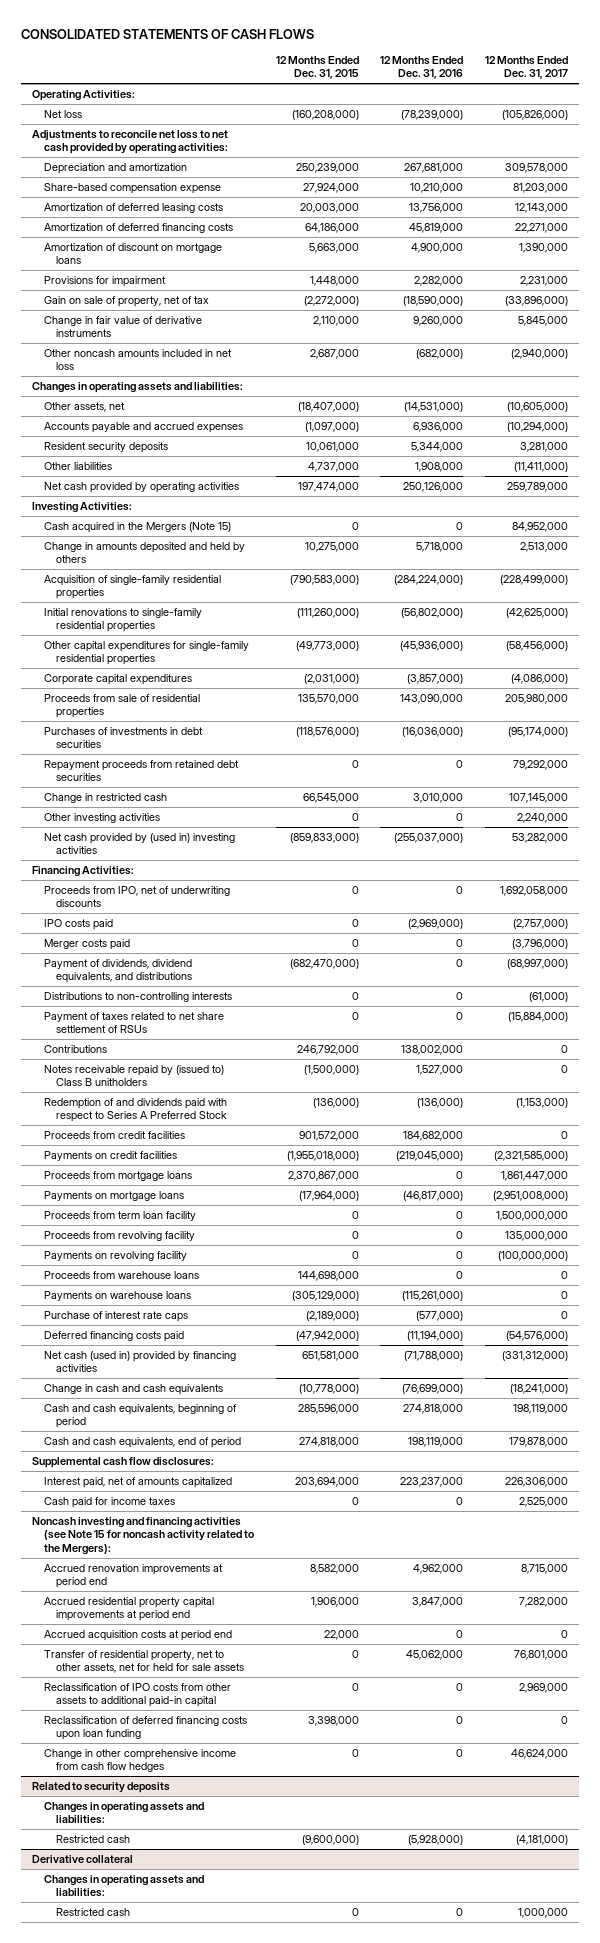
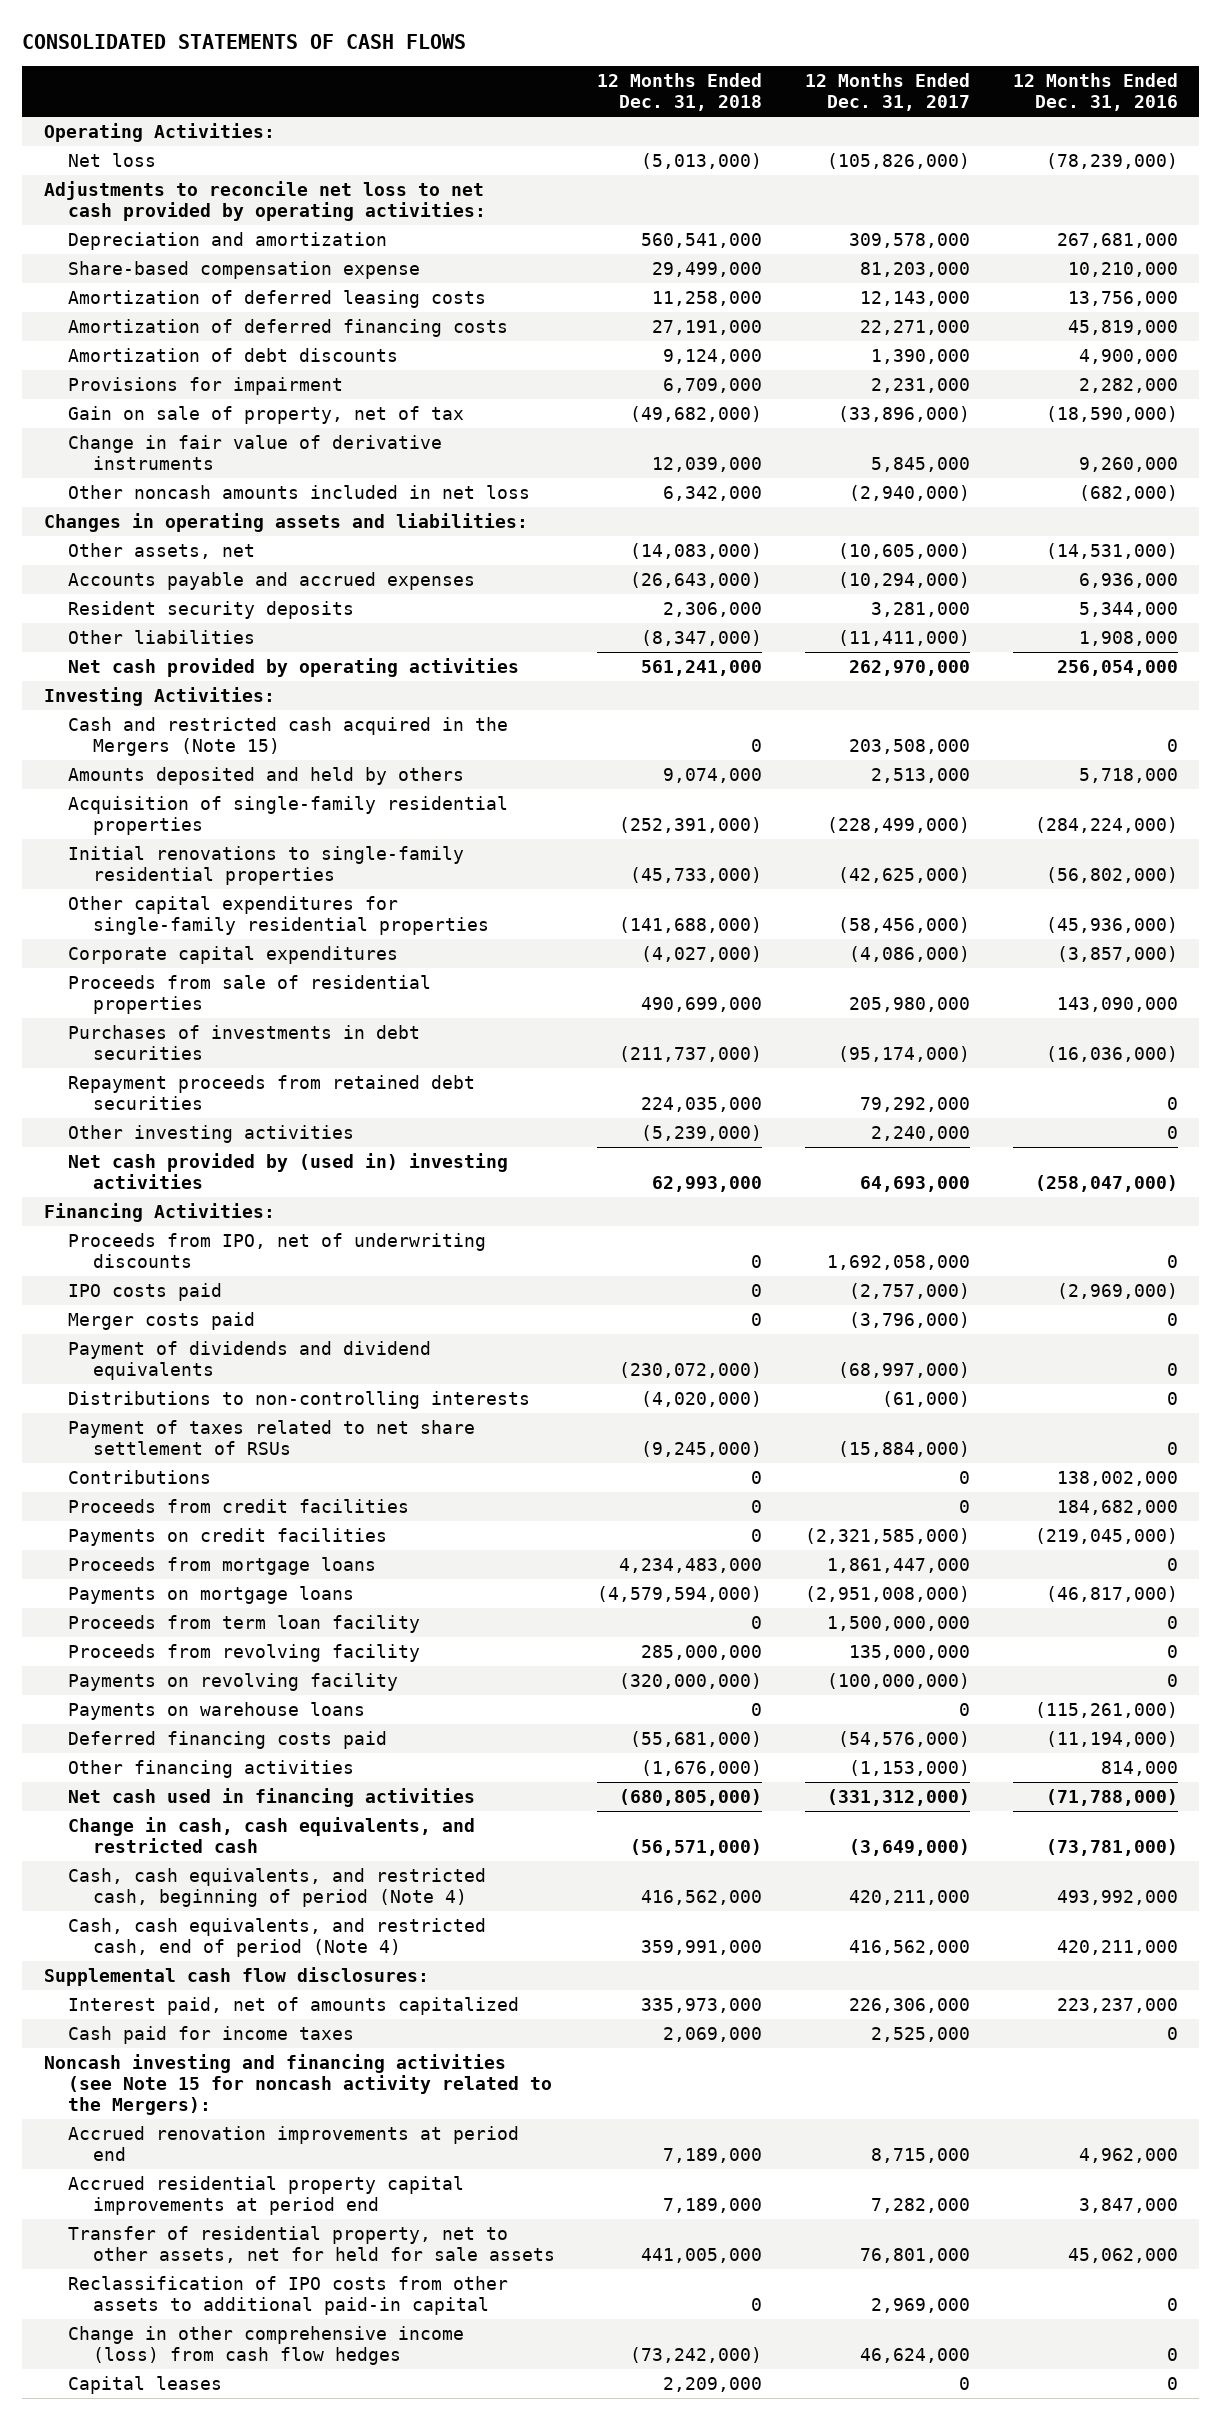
- | 12 Months Ended Dec. 31, 2015 | 12 Months Ended Dec. 31, 2016 | 12 Months Ended Dec. 31, 2017
+ | 12 Months Ended Dec. 31, 2018 | 12 Months Ended Dec. 31, 2017 | 12 Months Ended Dec. 31, 2016
- Amortization of discount on mortgage loans | 5,663,000 | 4,900,000 | 1,390,000
+ Amortization of debt discounts | 9,124,000 | 1,390,000 | 4,900,000
- Net cash provided by operating activities | 197,474,000 | 250,126,000 | 259,789,000
+ Net cash provided by operating activities | 561,241,000 | 262,970,000 | 256,054,000
- Cash acquired in the Mergers (Note 15) | 0 | 0 | 84,952,000
- Change in amounts deposited and held by others | 10,275,000 | 5,718,000 | 2,513,000
+ Cash and restricted cash acquired in the Mergers (Note 15) | 0 | 203,508,000 | 0
+ Amounts deposited and held by others | 9,074,000 | 2,513,000 | 5,718,000
- Change in restricted cash | 66,545,000 | 3,010,000 | 107,145,000
- Net cash provided by (used in) investing activities | (859,833,000) | (255,037,000) | 53,282,000
+ Net cash provided by (used in) investing activities | 62,993,000 | 64,693,000 | (258,047,000)
- Payment of dividends, dividend equivalents, and distributions | (682,470,000) | 0 | (68,997,000)
+ Payment of dividends and dividend equivalents | (230,072,000) | (68,997,000) | 0
- Notes receivable repaid by (issued to) Class B unitholders | (1,500,000) | 1,527,000 | 0
- Redemption of and dividends paid with respect to Series A Preferred Stock | (136,000) | (136,000) | (1,153,000)
- Proceeds from warehouse loans | 144,698,000 | 0 | 0
- Purchase of interest rate caps | (2,189,000) | (577,000) | 0
- Net cash (used in) provided by financing activities | 651,581,000 | (71,788,000) | (331,312,000)
- Change in cash and cash equivalents | (10,778,000) | (76,699,000) | (18,241,000)
- Cash and cash equivalents, beginning of period | 285,596,000 | 274,818,000 | 198,119,000
- Cash and cash equivalents, end of period | 274,818,000 | 198,119,000 | 179,878,000
+ Other financing activities | (1,676,000) | (1,153,000) | 814,000
+ Net cash used in financing activities | (680,805,000) | (331,312,000) | (71,788,000)
+ Change in cash, cash equivalents, and restricted cash | (56,571,000) | (3,649,000) | (73,781,000)
+ Cash, cash equivalents, and restricted cash, beginning of period (Note 4) | 416,562,000 | 420,211,000 | 493,992,000
+ Cash, cash equivalents, and restricted cash, end of period (Note 4) | 359,991,000 | 416,562,000 | 420,211,000
- Accrued acquisition costs at period end | 22,000 | 0 | 0
- Reclassification of deferred financing costs upon loan funding | 3,398,000 | 0 | 0
- Change in other comprehensive income from cash flow hedges | 0 | 0 | 46,624,000
- Related to security deposits
- Changes in operating assets and liabilities:
- Restricted cash | (9,600,000) | (5,928,000) | (4,181,000)
- Derivative collateral
- Changes in operating assets and liabilities:
- Restricted cash | 0 | 0 | 1,000,000
+ Change in other comprehensive income (loss) from cash flow hedges | (73,242,000) | 46,624,000 | 0
+ Capital leases | 2,209,000 | 0 | 0

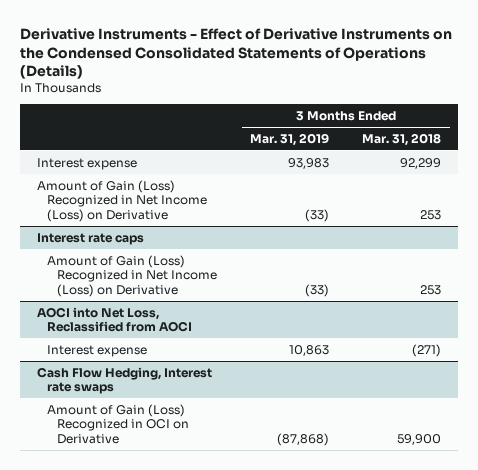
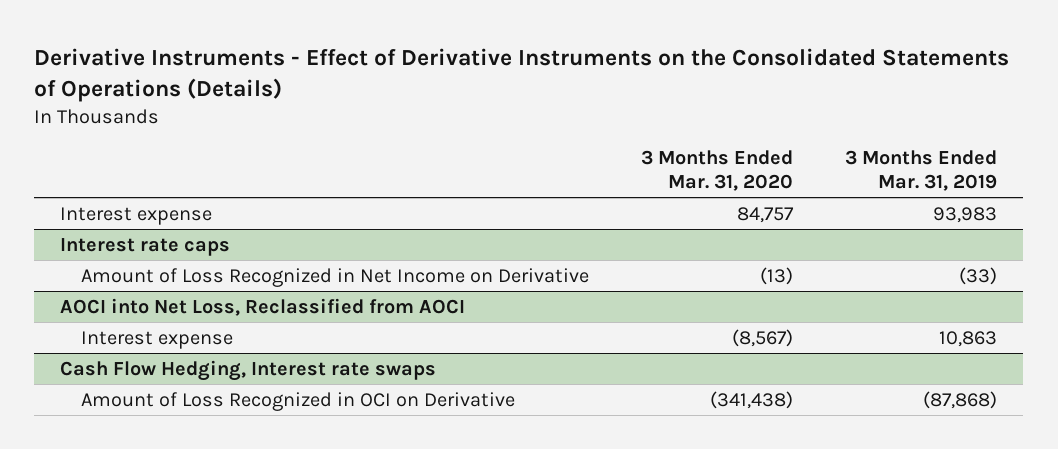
- Derivative Instruments - Effect of Derivative Instruments on the Condensed Consolidated Statements of Operations (Details)
+ Derivative Instruments - Effect of Derivative Instruments on the Consolidated Statements of Operations (Details)
- | 3 Months Ended Mar. 31, 2019 | 3 Months Ended Mar. 31, 2018
+ | 3 Months Ended Mar. 31, 2020 | 3 Months Ended Mar. 31, 2019
- Amount of Gain (Loss) Recognized in Net Income (Loss) on Derivative | (33) | 253
@ Interest rate caps
- Amount of Gain (Loss) Recognized in Net Income (Loss) on Derivative | (33) | 253
+ Amount of Loss Recognized in Net Income on Derivative | (13) | (33)
@ Cash Flow Hedging, Interest rate swaps
- Amount of Gain (Loss) Recognized in OCI on Derivative | (87,868) | 59,900
+ Amount of Loss Recognized in OCI on Derivative | (341,438) | (87,868)

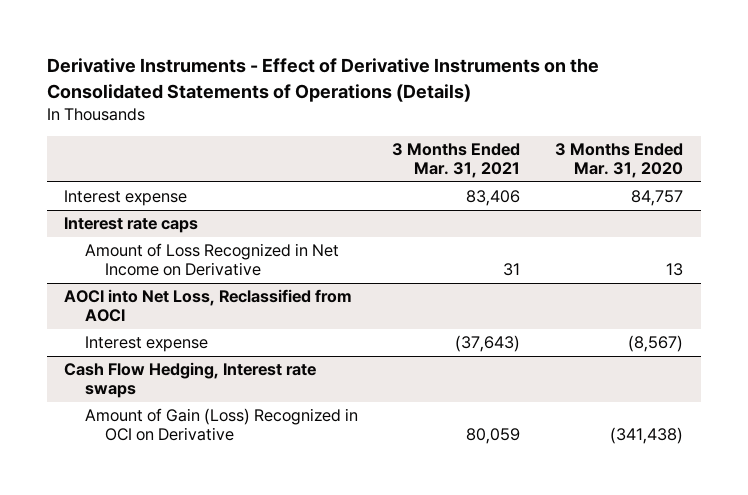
- | 3 Months Ended Mar. 31, 2020 | 3 Months Ended Mar. 31, 2019
+ | 3 Months Ended Mar. 31, 2021 | 3 Months Ended Mar. 31, 2020
@ Interest rate caps
- Amount of Loss Recognized in Net Income on Derivative | (13) | (33)
+ Amount of Loss Recognized in Net Income on Derivative | 31 | 13
@ Cash Flow Hedging, Interest rate swaps
- Amount of Loss Recognized in OCI on Derivative | (341,438) | (87,868)
+ Amount of Gain (Loss) Recognized in OCI on Derivative | 80,059 | (341,438)

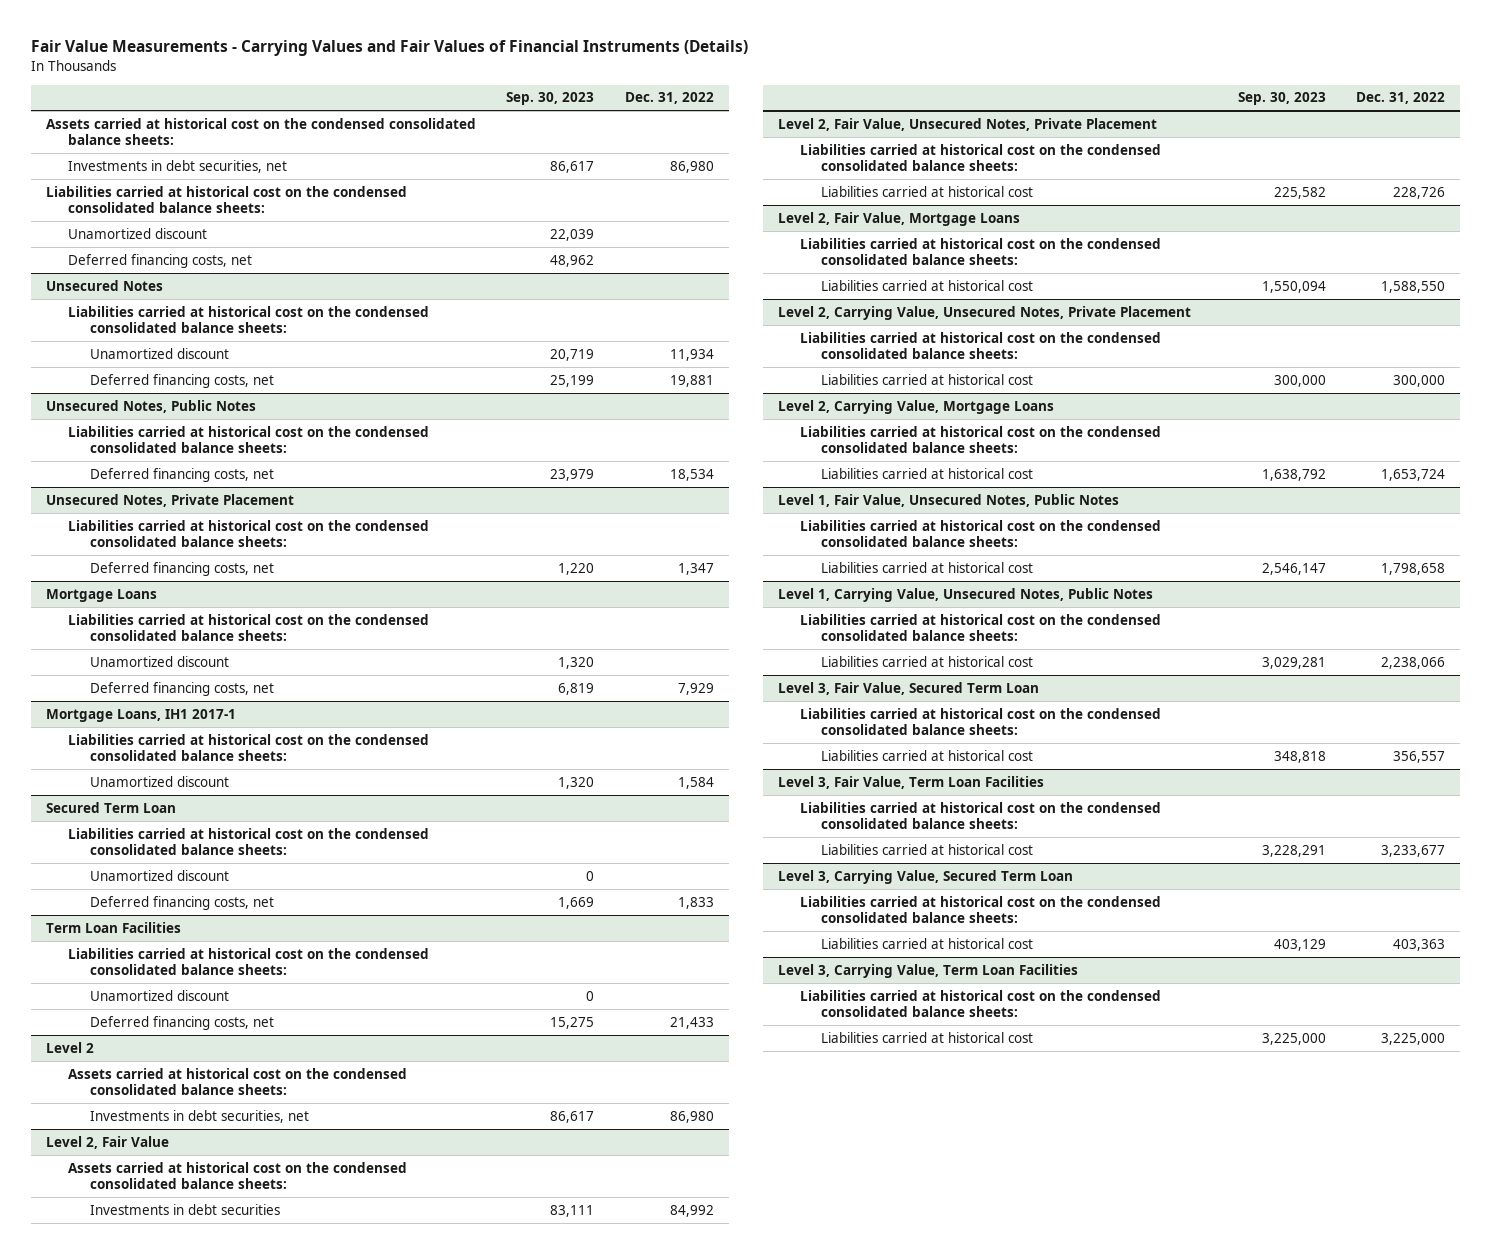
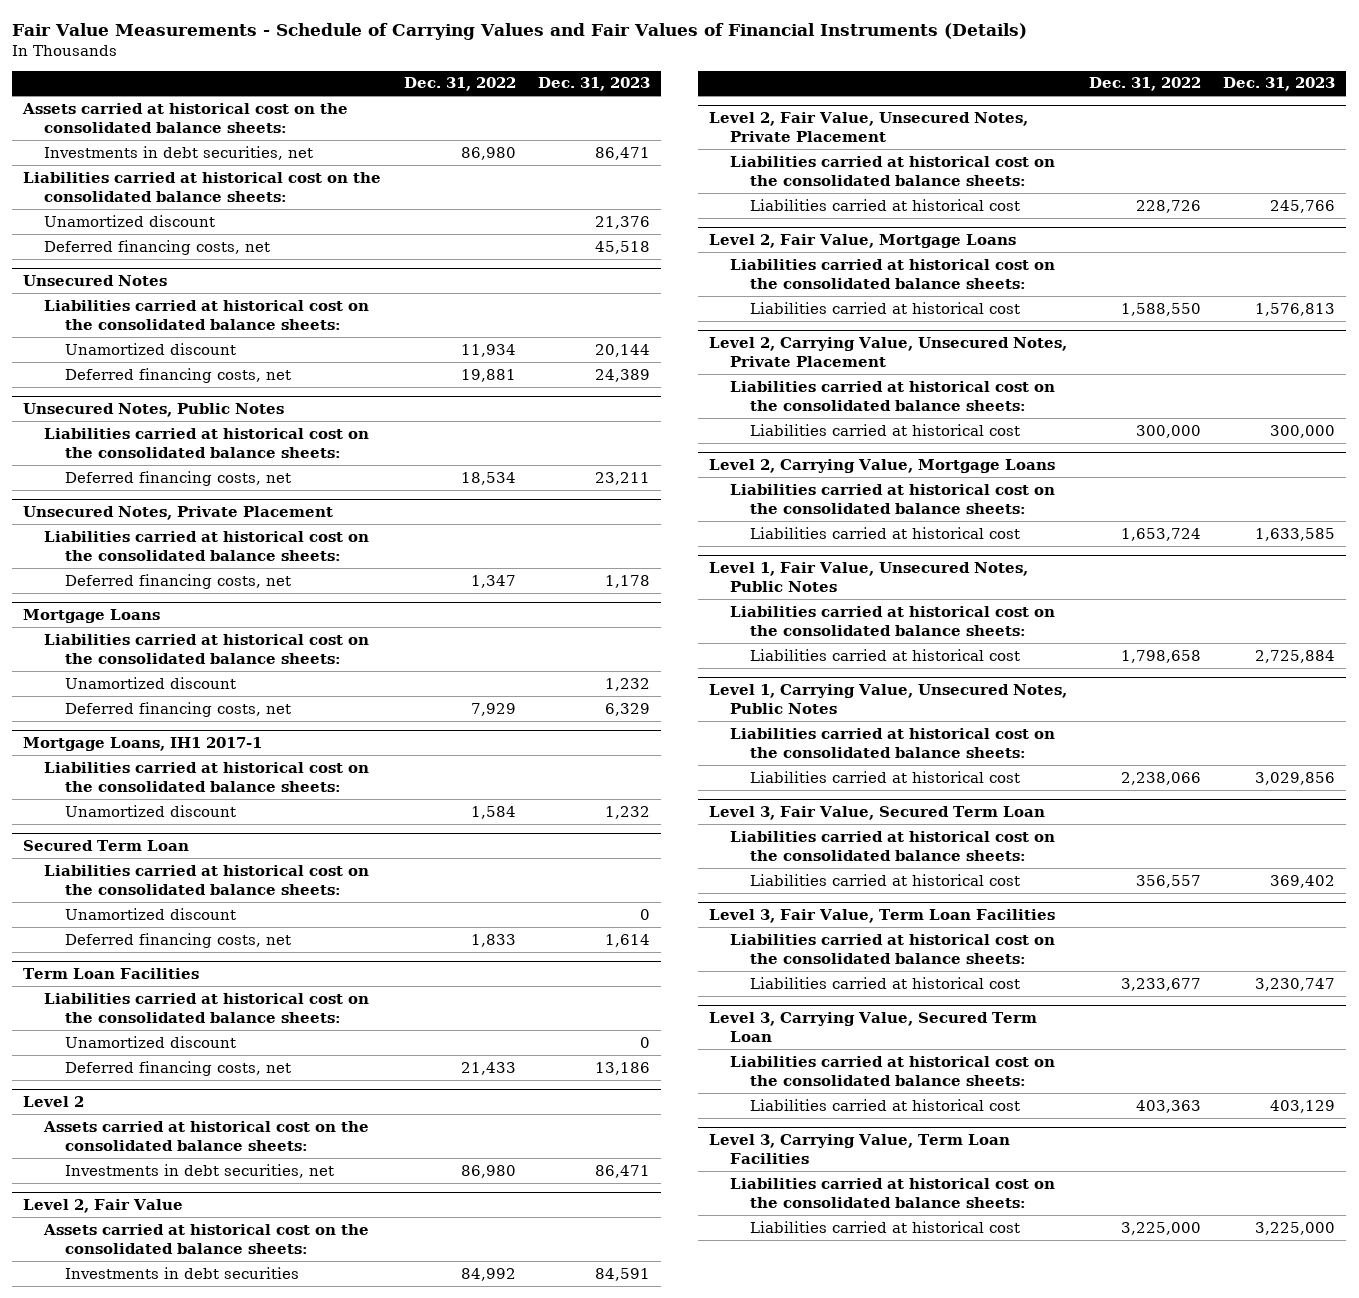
- Fair Value Measurements - Carrying Values and Fair Values of Financial Instruments (Details)
+ Fair Value Measurements - Schedule of Carrying Values and Fair Values of Financial Instruments (Details)
- | Sep. 30, 2023 | Dec. 31, 2022
+ | Dec. 31, 2022 | Dec. 31, 2023
- Assets carried at historical cost on the condensed consolidated balance sheets:
+ Assets carried at historical cost on the consolidated balance sheets:
- Liabilities carried at historical cost on the condensed consolidated balance sheets:
+ Liabilities carried at historical cost on the consolidated balance sheets:
@ Unsecured Notes
- Liabilities carried at historical cost on the condensed consolidated balance sheets:
+ Liabilities carried at historical cost on the consolidated balance sheets:
@ Unsecured Notes, Public Notes
- Liabilities carried at historical cost on the condensed consolidated balance sheets:
+ Liabilities carried at historical cost on the consolidated balance sheets:
@ Unsecured Notes, Private Placement
- Liabilities carried at historical cost on the condensed consolidated balance sheets:
+ Liabilities carried at historical cost on the consolidated balance sheets:
@ Mortgage Loans
- Liabilities carried at historical cost on the condensed consolidated balance sheets:
+ Liabilities carried at historical cost on the consolidated balance sheets:
@ Mortgage Loans, IH1 2017-1
- Liabilities carried at historical cost on the condensed consolidated balance sheets:
+ Liabilities carried at historical cost on the consolidated balance sheets:
@ Secured Term Loan
- Liabilities carried at historical cost on the condensed consolidated balance sheets:
+ Liabilities carried at historical cost on the consolidated balance sheets:
@ Term Loan Facilities
- Liabilities carried at historical cost on the condensed consolidated balance sheets:
+ Liabilities carried at historical cost on the consolidated balance sheets:
@ Level 2
- Assets carried at historical cost on the condensed consolidated balance sheets:
+ Assets carried at historical cost on the consolidated balance sheets:
@ Level 2, Fair Value
- Assets carried at historical cost on the condensed consolidated balance sheets:
+ Assets carried at historical cost on the consolidated balance sheets:
@ Level 2, Fair Value, Unsecured Notes, Private Placement
- Liabilities carried at historical cost on the condensed consolidated balance sheets:
+ Liabilities carried at historical cost on the consolidated balance sheets:
@ Level 2, Fair Value, Mortgage Loans
- Liabilities carried at historical cost on the condensed consolidated balance sheets:
+ Liabilities carried at historical cost on the consolidated balance sheets:
@ Level 2, Carrying Value, Unsecured Notes, Private Placement
- Liabilities carried at historical cost on the condensed consolidated balance sheets:
+ Liabilities carried at historical cost on the consolidated balance sheets:
@ Level 2, Carrying Value, Mortgage Loans
- Liabilities carried at historical cost on the condensed consolidated balance sheets:
+ Liabilities carried at historical cost on the consolidated balance sheets:
@ Level 1, Fair Value, Unsecured Notes, Public Notes
- Liabilities carried at historical cost on the condensed consolidated balance sheets:
+ Liabilities carried at historical cost on the consolidated balance sheets:
@ Level 1, Carrying Value, Unsecured Notes, Public Notes
- Liabilities carried at historical cost on the condensed consolidated balance sheets:
+ Liabilities carried at historical cost on the consolidated balance sheets:
@ Level 3, Fair Value, Secured Term Loan
- Liabilities carried at historical cost on the condensed consolidated balance sheets:
+ Liabilities carried at historical cost on the consolidated balance sheets:
@ Level 3, Fair Value, Term Loan Facilities
- Liabilities carried at historical cost on the condensed consolidated balance sheets:
+ Liabilities carried at historical cost on the consolidated balance sheets:
@ Level 3, Carrying Value, Secured Term Loan
- Liabilities carried at historical cost on the condensed consolidated balance sheets:
+ Liabilities carried at historical cost on the consolidated balance sheets:
@ Level 3, Carrying Value, Term Loan Facilities
- Liabilities carried at historical cost on the condensed consolidated balance sheets:
+ Liabilities carried at historical cost on the consolidated balance sheets:

